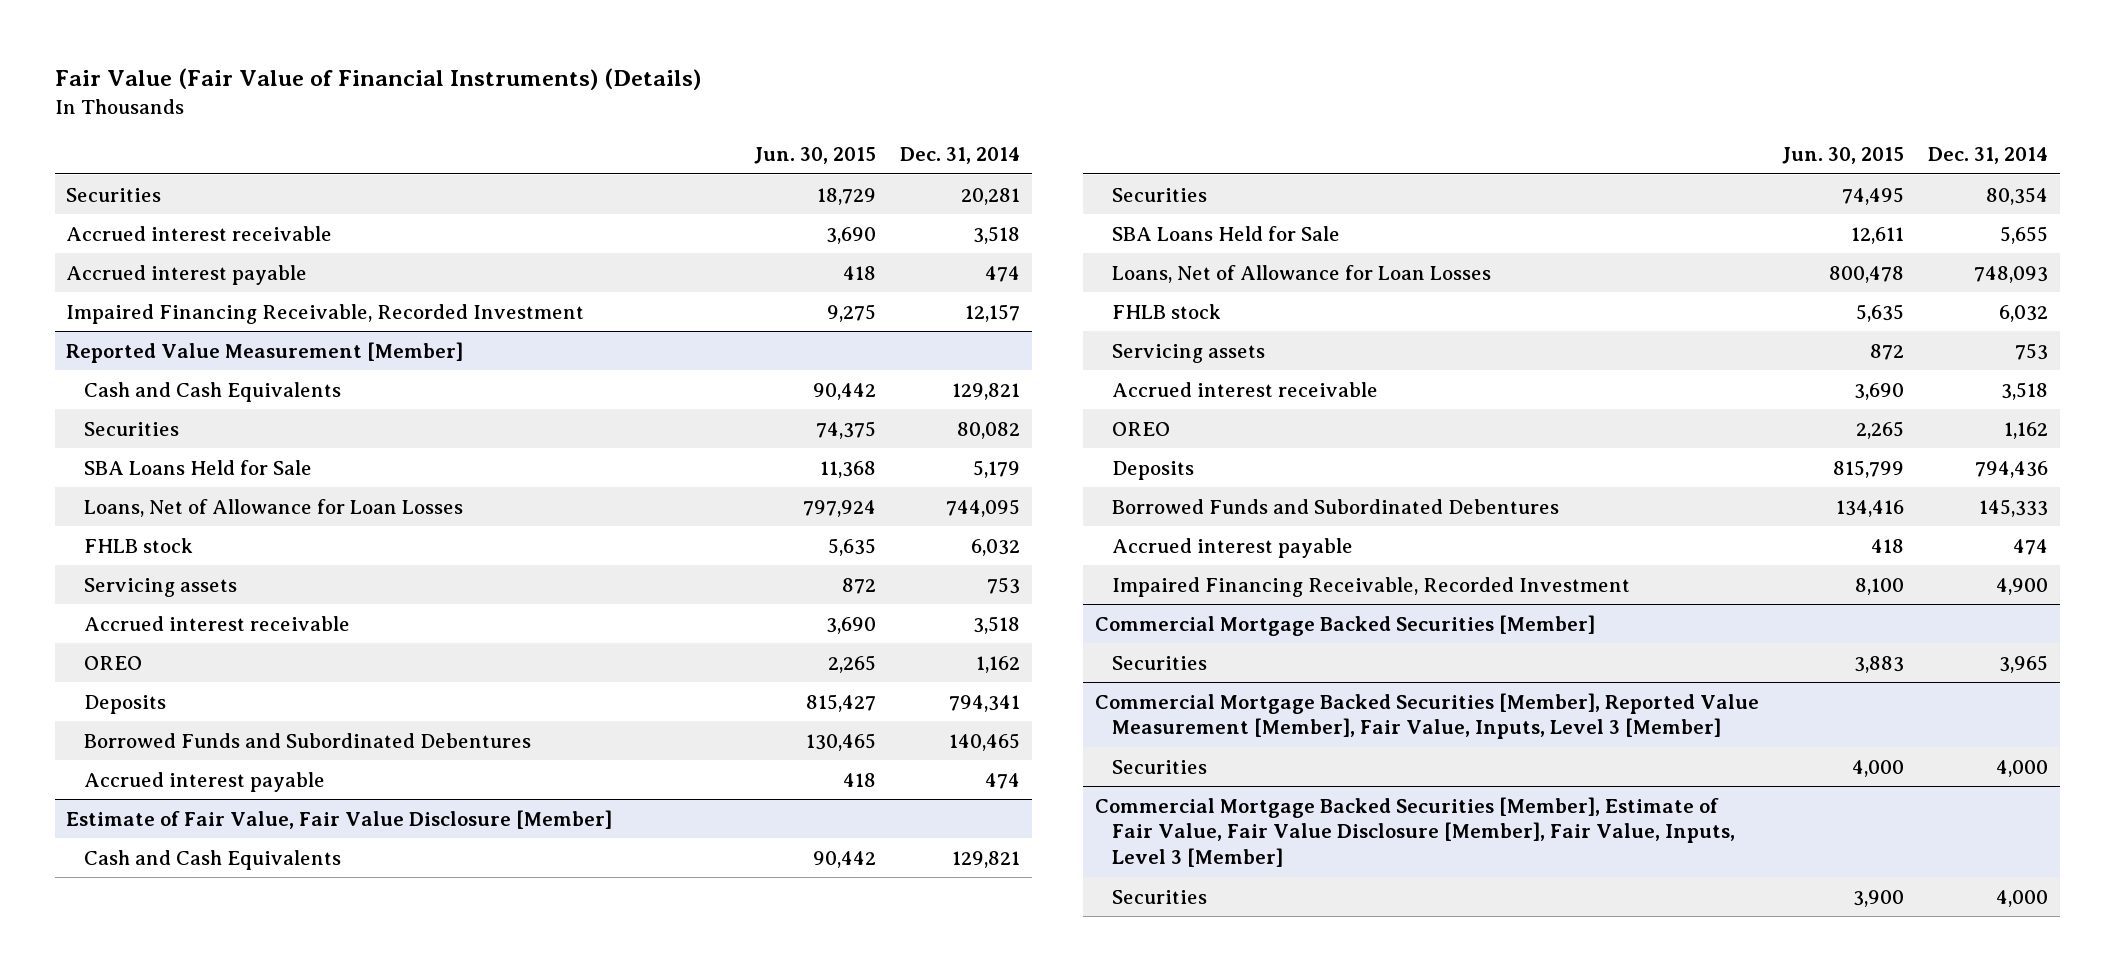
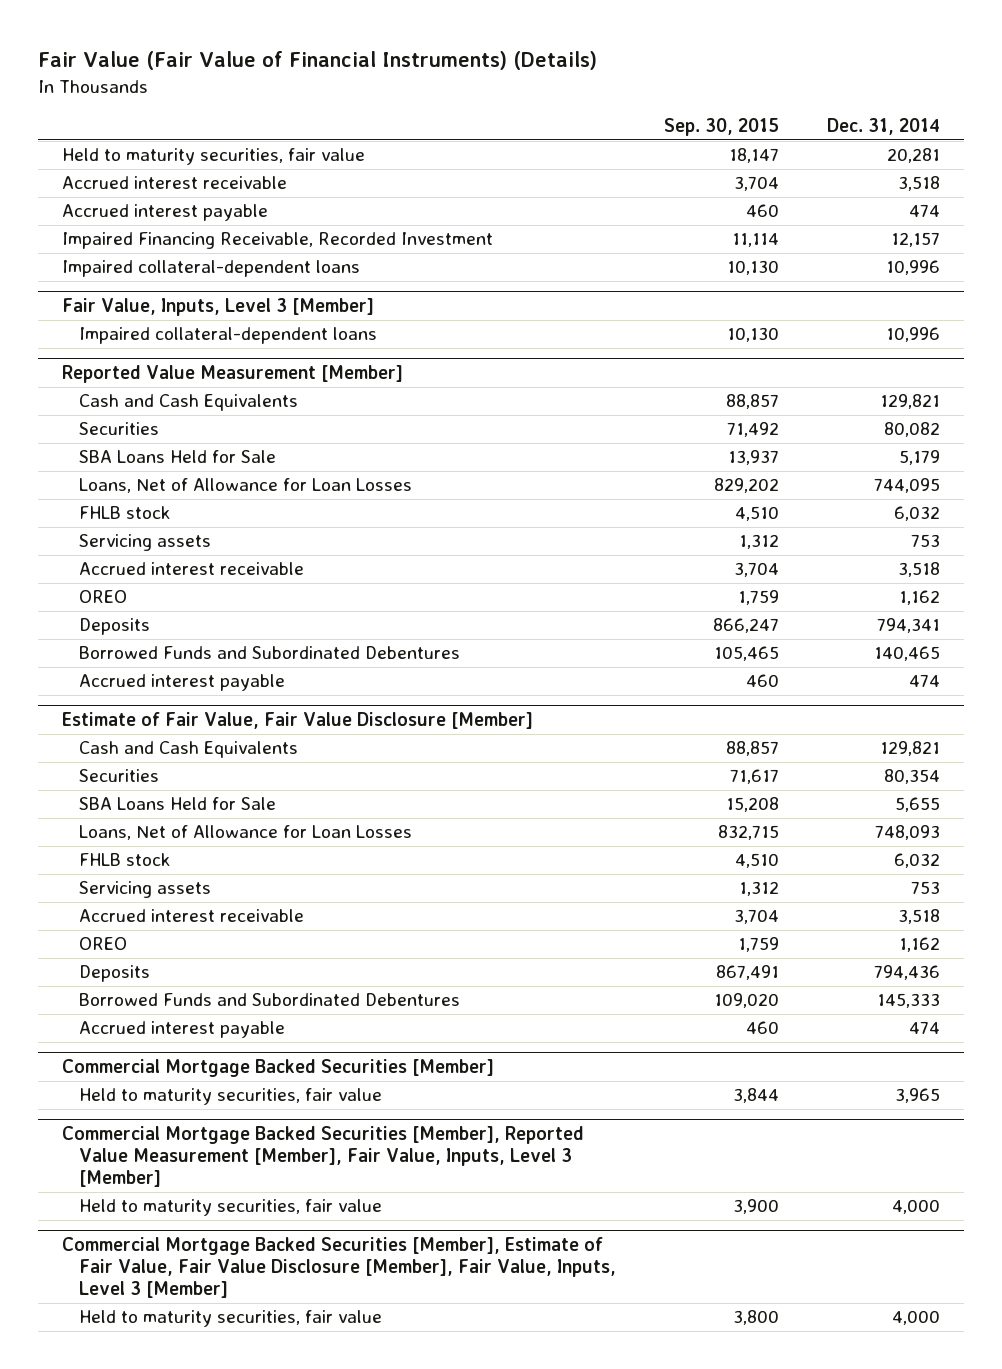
- | Jun. 30, 2015 | Dec. 31, 2014
+ | Sep. 30, 2015 | Dec. 31, 2014
- Securities | 18,729 | 20,281
+ Held to maturity securities, fair value | 18,147 | 20,281
+ Impaired collateral-dependent loans | 10,130 | 10,996
+ Fair Value, Inputs, Level 3 [Member]
+ Impaired collateral-dependent loans | 10,130 | 10,996
@ Estimate of Fair Value, Fair Value Disclosure [Member]
- Impaired Financing Receivable, Recorded Investment | 8,100 | 4,900
@ Commercial Mortgage Backed Securities [Member]
- Securities | 3,883 | 3,965
+ Held to maturity securities, fair value | 3,844 | 3,965
@ Commercial Mortgage Backed Securities [Member], Reported Value Measurement [Member], Fair Value, Inputs, Level 3 [Member]
- Securities | 4,000 | 4,000
+ Held to maturity securities, fair value | 3,900 | 4,000
@ Commercial Mortgage Backed Securities [Member], Estimate of Fair Value, Fair Value Disclosure [Member], Fair Value, Inputs, Level 3 [Member]
- Securities | 3,900 | 4,000
+ Held to maturity securities, fair value | 3,800 | 4,000

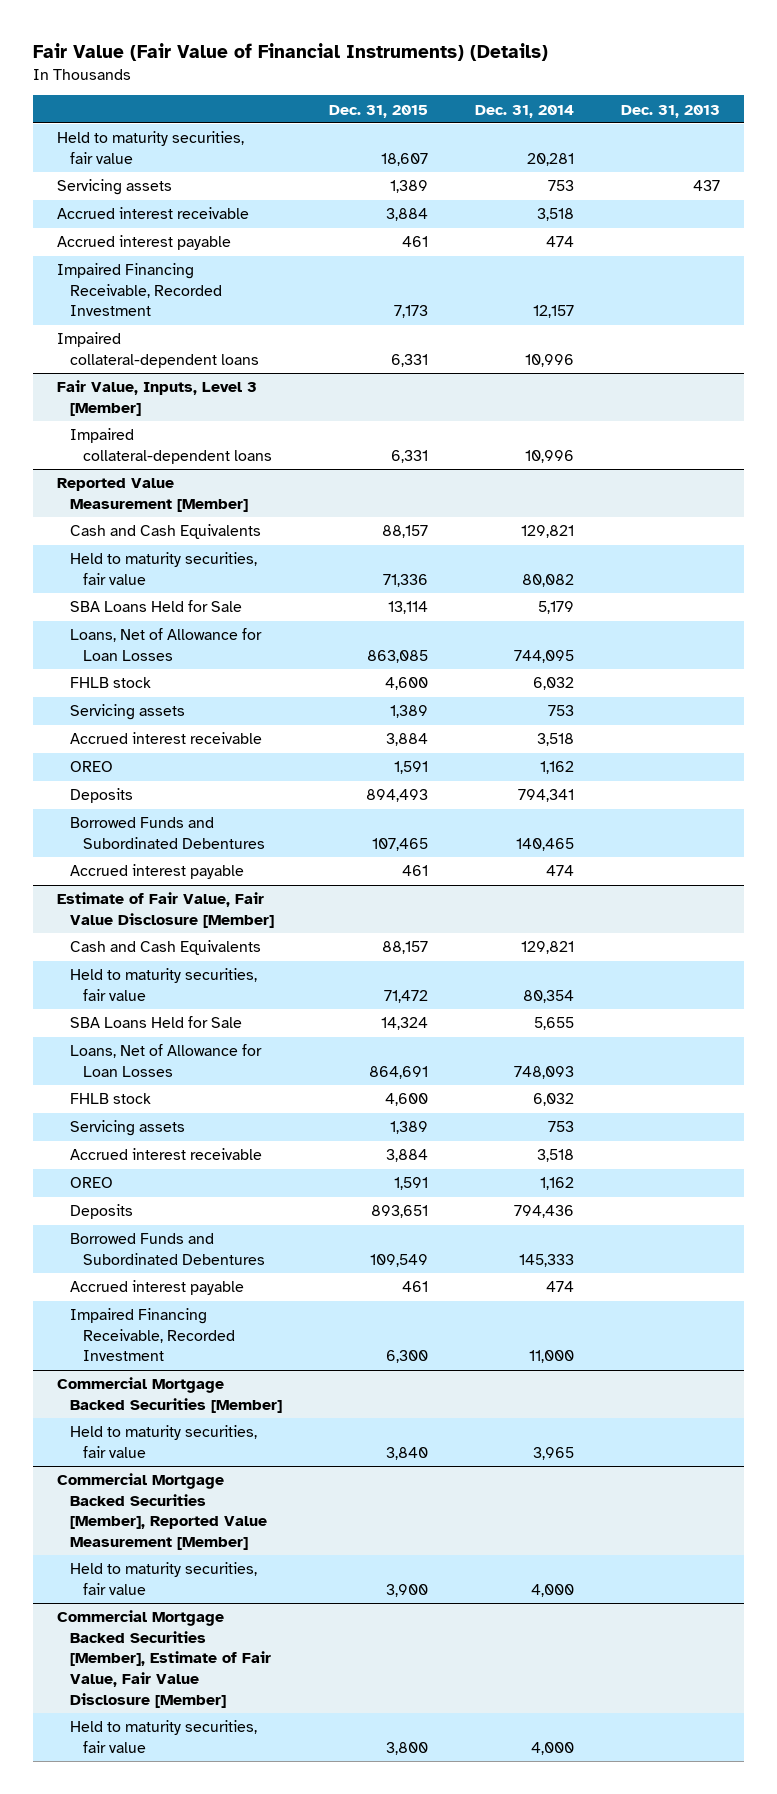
- | Sep. 30, 2015 | Dec. 31, 2014
+ | Dec. 31, 2015 | Dec. 31, 2014 | Dec. 31, 2013
+ Servicing assets | 1,389 | 753 | 437
@ Reported Value Measurement [Member]
- Securities | 71,492 | 80,082
+ Held to maturity securities, fair value | 71,336 | 80,082 |
@ Estimate of Fair Value, Fair Value Disclosure [Member]
- Securities | 71,617 | 80,354
+ Held to maturity securities, fair value | 71,472 | 80,354 |
+ Impaired Financing Receivable, Recorded Investment | 6,300 | 11,000 |
- Commercial Mortgage Backed Securities [Member], Reported Value Measurement [Member], Fair Value, Inputs, Level 3 [Member]
+ Commercial Mortgage Backed Securities [Member], Reported Value Measurement [Member]
- Commercial Mortgage Backed Securities [Member], Estimate of Fair Value, Fair Value Disclosure [Member], Fair Value, Inputs, Level 3 [Member]
+ Commercial Mortgage Backed Securities [Member], Estimate of Fair Value, Fair Value Disclosure [Member]

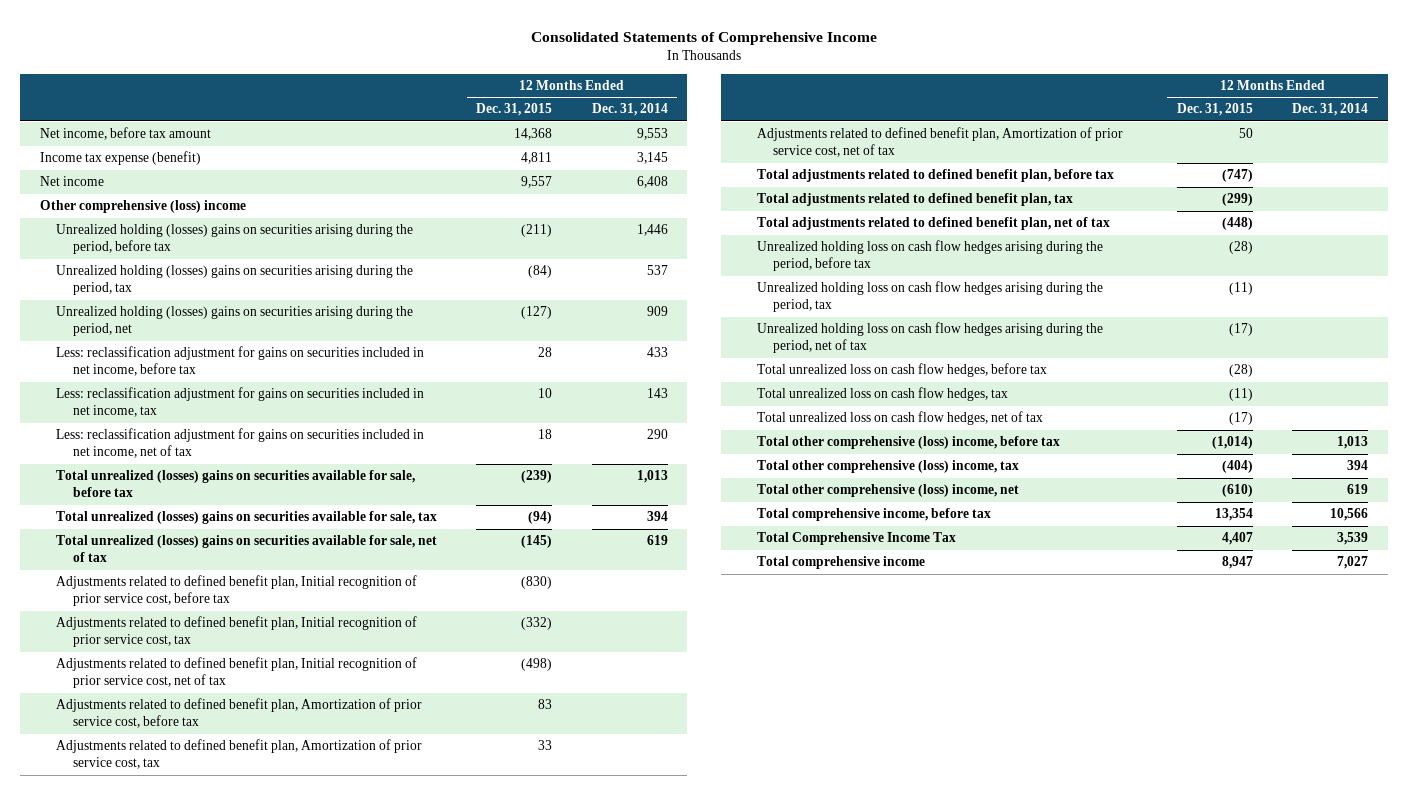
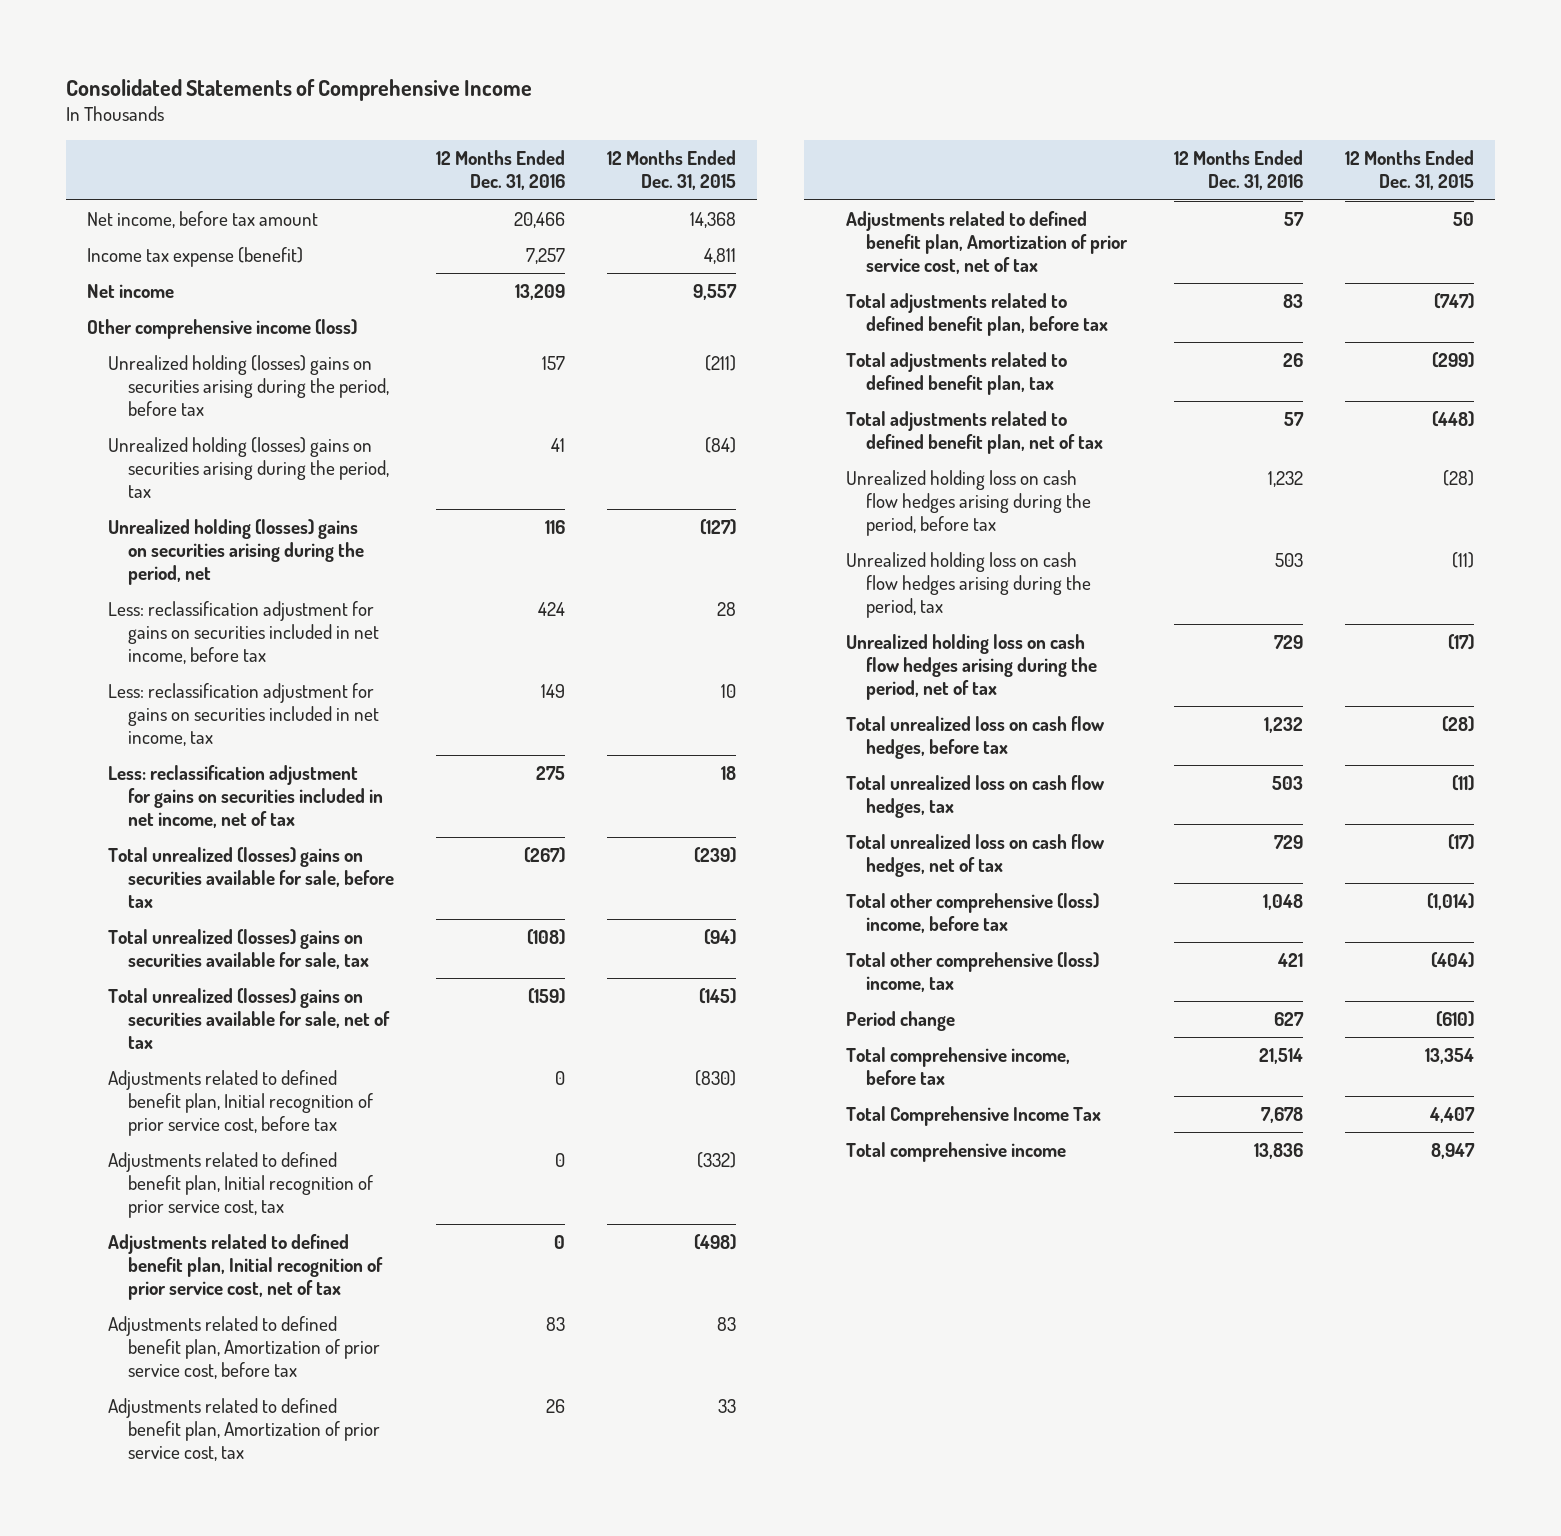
- | 12 Months Ended Dec. 31, 2015 | 12 Months Ended Dec. 31, 2014
+ | 12 Months Ended Dec. 31, 2016 | 12 Months Ended Dec. 31, 2015
- Other comprehensive (loss) income
+ Other comprehensive income (loss)
- Total other comprehensive (loss) income, net | (610) | 619
+ Period change | 627 | (610)

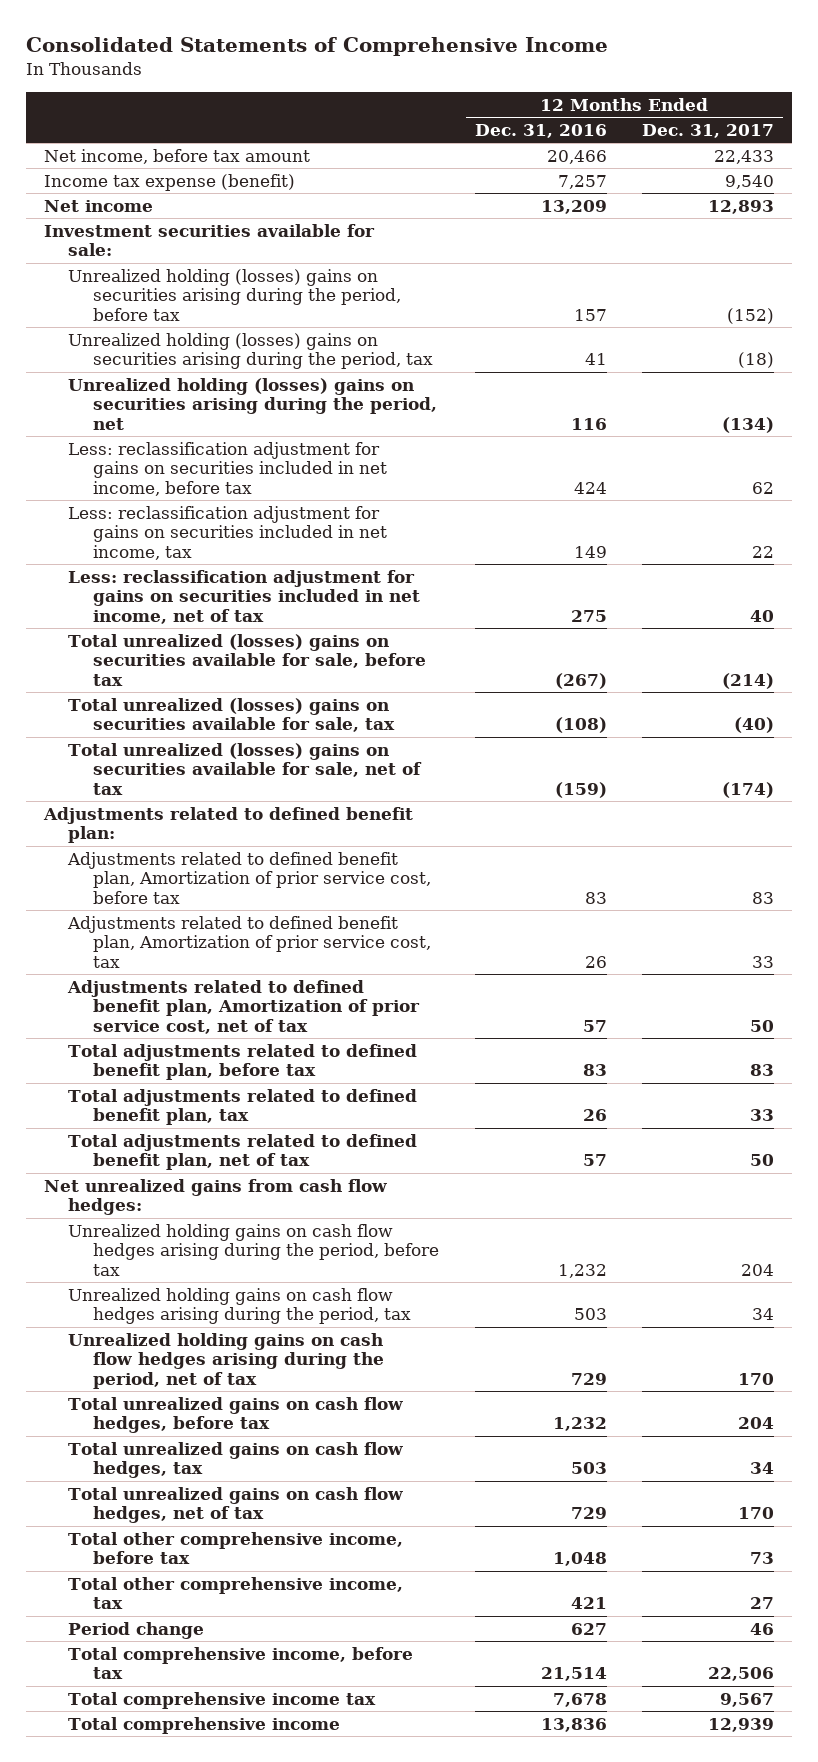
- | 12 Months Ended Dec. 31, 2016 | 12 Months Ended Dec. 31, 2015
+ | 12 Months Ended Dec. 31, 2016 | 12 Months Ended Dec. 31, 2017
- Other comprehensive income (loss)
+ Investment securities available for sale:
- Adjustments related to defined benefit plan, Initial recognition of prior service cost, before tax | 0 | (830)
- Adjustments related to defined benefit plan, Initial recognition of prior service cost, tax | 0 | (332)
- Adjustments related to defined benefit plan, Initial recognition of prior service cost, net of tax | 0 | (498)
+ Adjustments related to defined benefit plan:
- Unrealized holding loss on cash flow hedges arising during the period, before tax | 1,232 | (28)
- Unrealized holding loss on cash flow hedges arising during the period, tax | 503 | (11)
- Unrealized holding loss on cash flow hedges arising during the period, net of tax | 729 | (17)
- Total unrealized loss on cash flow hedges, before tax | 1,232 | (28)
- Total unrealized loss on cash flow hedges, tax | 503 | (11)
- Total unrealized loss on cash flow hedges, net of tax | 729 | (17)
- Total other comprehensive (loss) income, before tax | 1,048 | (1,014)
- Total other comprehensive (loss) income, tax | 421 | (404)
+ Net unrealized gains from cash flow hedges:
+ Unrealized holding gains on cash flow hedges arising during the period, before tax | 1,232 | 204
+ Unrealized holding gains on cash flow hedges arising during the period, tax | 503 | 34
+ Unrealized holding gains on cash flow hedges arising during the period, net of tax | 729 | 170
+ Total unrealized gains on cash flow hedges, before tax | 1,232 | 204
+ Total unrealized gains on cash flow hedges, tax | 503 | 34
+ Total unrealized gains on cash flow hedges, net of tax | 729 | 170
+ Total other comprehensive income, before tax | 1,048 | 73
+ Total other comprehensive income, tax | 421 | 27
- Total Comprehensive Income Tax | 7,678 | 4,407
+ Total comprehensive income tax | 7,678 | 9,567

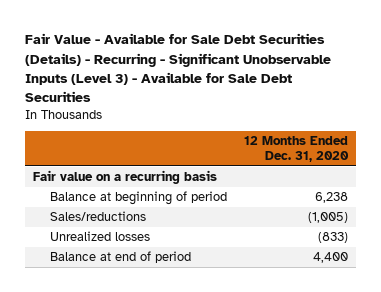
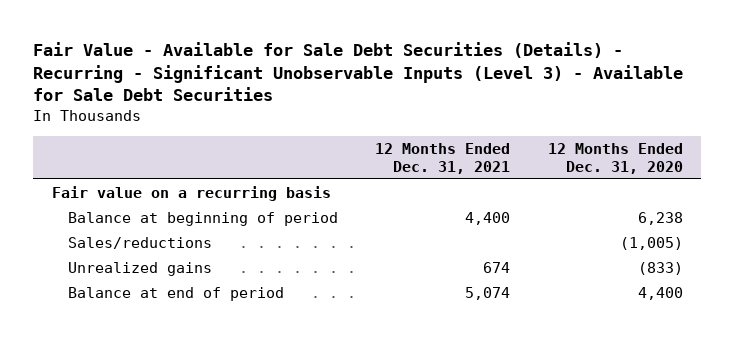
- | 12 Months Ended Dec. 31, 2020
+ | 12 Months Ended Dec. 31, 2021 | 12 Months Ended Dec. 31, 2020
- Unrealized losses | (833)
+ Unrealized gains | 674 | (833)

